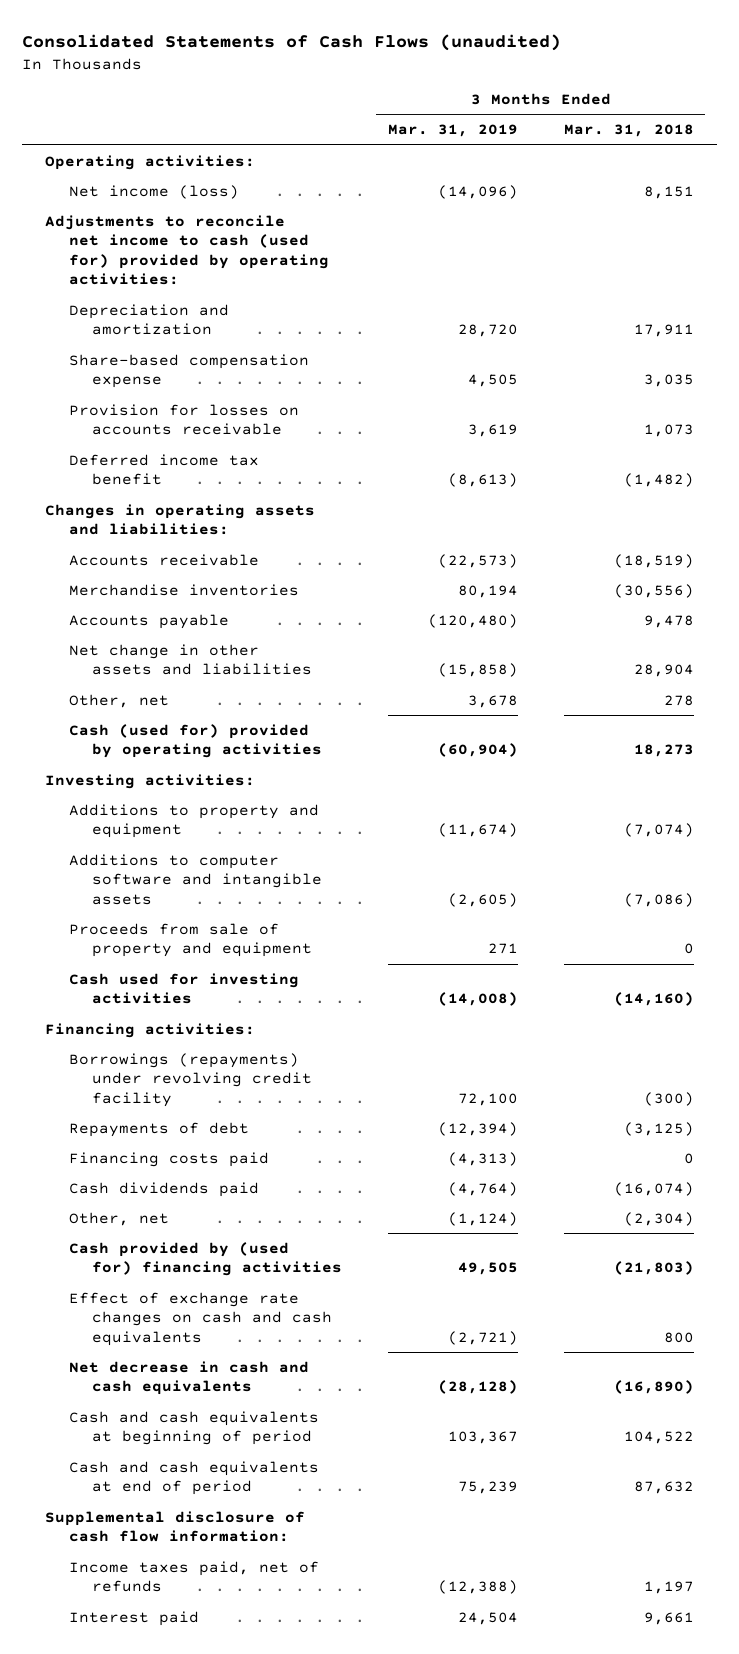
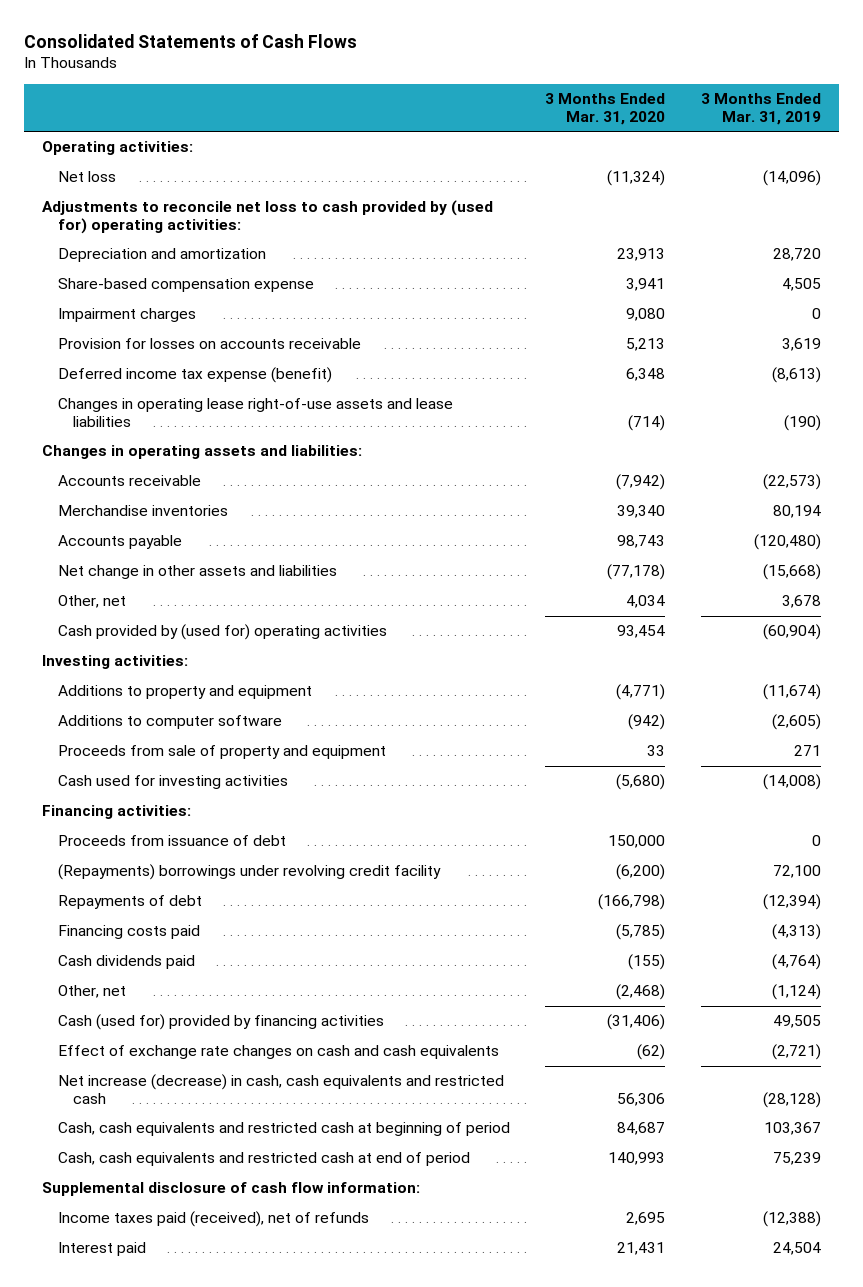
- Consolidated Statements of Cash Flows (unaudited)
+ Consolidated Statements of Cash Flows
- | 3 Months Ended Mar. 31, 2019 | 3 Months Ended Mar. 31, 2018
+ | 3 Months Ended Mar. 31, 2020 | 3 Months Ended Mar. 31, 2019
- Net income (loss) | (14,096) | 8,151
- Adjustments to reconcile net income to cash (used for) provided by operating activities:
+ Net loss | (11,324) | (14,096)
+ Adjustments to reconcile net loss to cash provided by (used for) operating activities:
+ Impairment charges | 9,080 | 0
- Deferred income tax benefit | (8,613) | (1,482)
+ Deferred income tax expense (benefit) | 6,348 | (8,613)
+ Changes in operating lease right-of-use assets and lease liabilities | (714) | (190)
- Net change in other assets and liabilities | (15,858) | 28,904
+ Net change in other assets and liabilities | (77,178) | (15,668)
- Cash (used for) provided by operating activities | (60,904) | 18,273
+ Cash provided by (used for) operating activities | 93,454 | (60,904)
- Additions to computer software and intangible assets | (2,605) | (7,086)
+ Additions to computer software | (942) | (2,605)
- Borrowings (repayments) under revolving credit facility | 72,100 | (300)
+ Proceeds from issuance of debt | 150,000 | 0
+ (Repayments) borrowings under revolving credit facility | (6,200) | 72,100
- Cash provided by (used for) financing activities | 49,505 | (21,803)
+ Cash (used for) provided by financing activities | (31,406) | 49,505
- Net decrease in cash and cash equivalents | (28,128) | (16,890)
- Cash and cash equivalents at beginning of period | 103,367 | 104,522
- Cash and cash equivalents at end of period | 75,239 | 87,632
+ Net increase (decrease) in cash, cash equivalents and restricted cash | 56,306 | (28,128)
+ Cash, cash equivalents and restricted cash at beginning of period | 84,687 | 103,367
+ Cash, cash equivalents and restricted cash at end of period | 140,993 | 75,239
- Income taxes paid, net of refunds | (12,388) | 1,197
+ Income taxes paid (received), net of refunds | 2,695 | (12,388)

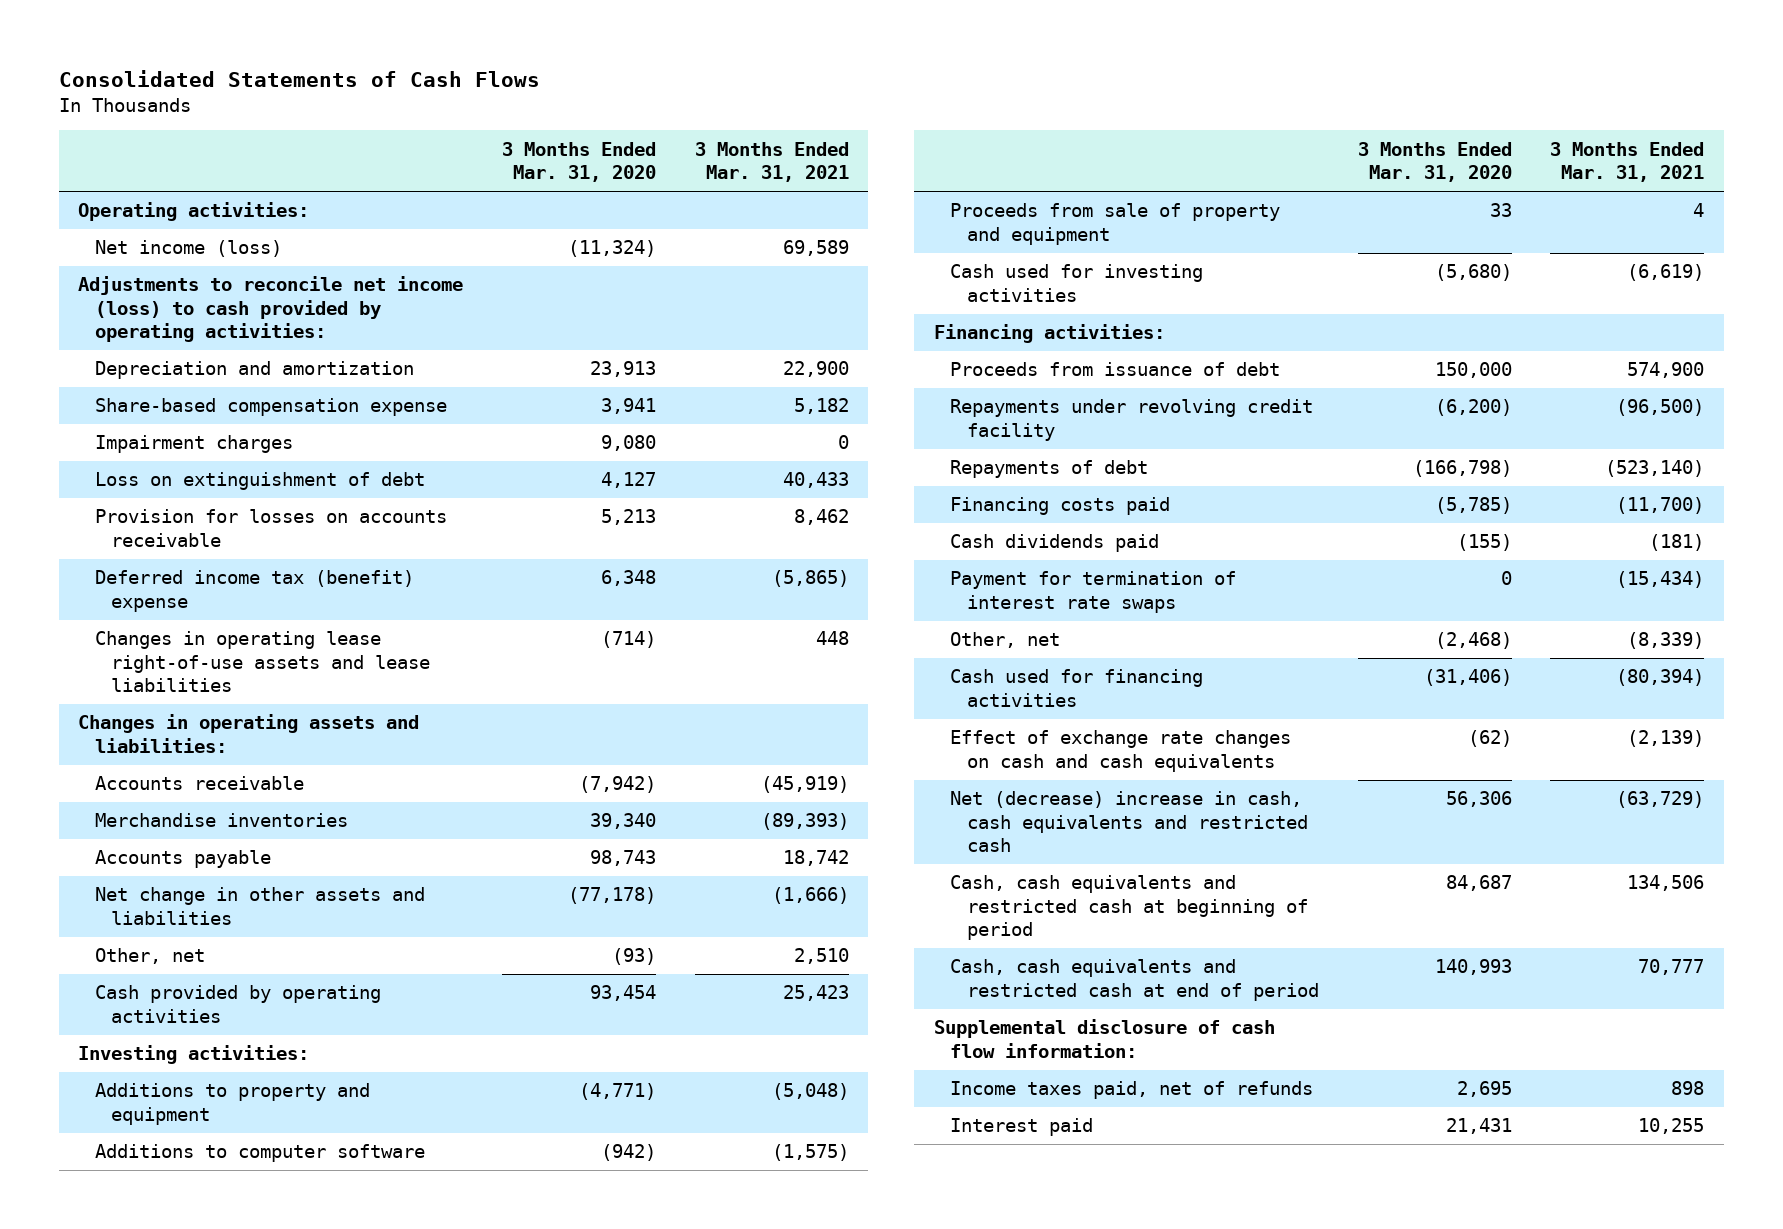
- | 3 Months Ended Mar. 31, 2020 | 3 Months Ended Mar. 31, 2019
+ | 3 Months Ended Mar. 31, 2020 | 3 Months Ended Mar. 31, 2021
- Net loss | (11,324) | (14,096)
- Adjustments to reconcile net loss to cash provided by (used for) operating activities:
+ Net income (loss) | (11,324) | 69,589
+ Adjustments to reconcile net income (loss) to cash provided by operating activities:
+ Loss on extinguishment of debt | 4,127 | 40,433
- Deferred income tax expense (benefit) | 6,348 | (8,613)
+ Deferred income tax (benefit) expense | 6,348 | (5,865)
- Other, net | 4,034 | 3,678
- Cash provided by (used for) operating activities | 93,454 | (60,904)
+ Other, net | (93) | 2,510
+ Cash provided by operating activities | 93,454 | 25,423
- (Repayments) borrowings under revolving credit facility | (6,200) | 72,100
+ Repayments under revolving credit facility | (6,200) | (96,500)
+ Payment for termination of interest rate swaps | 0 | (15,434)
- Cash (used for) provided by financing activities | (31,406) | 49,505
+ Cash used for financing activities | (31,406) | (80,394)
- Net increase (decrease) in cash, cash equivalents and restricted cash | 56,306 | (28,128)
+ Net (decrease) increase in cash, cash equivalents and restricted cash | 56,306 | (63,729)
- Income taxes paid (received), net of refunds | 2,695 | (12,388)
+ Income taxes paid, net of refunds | 2,695 | 898

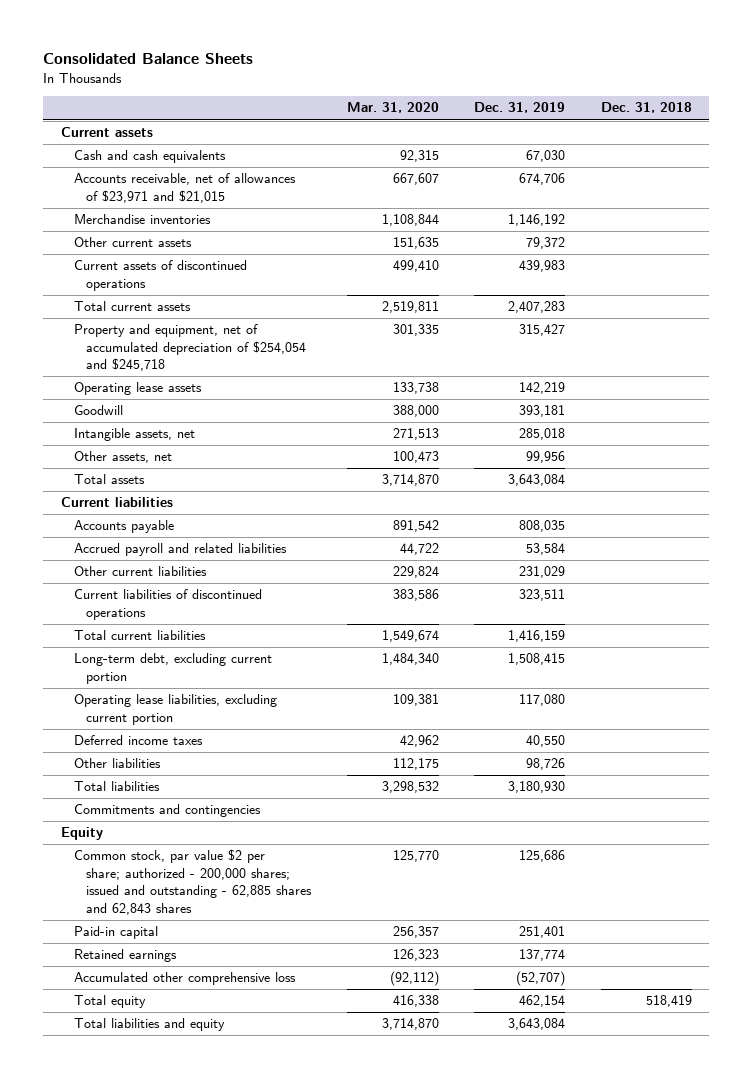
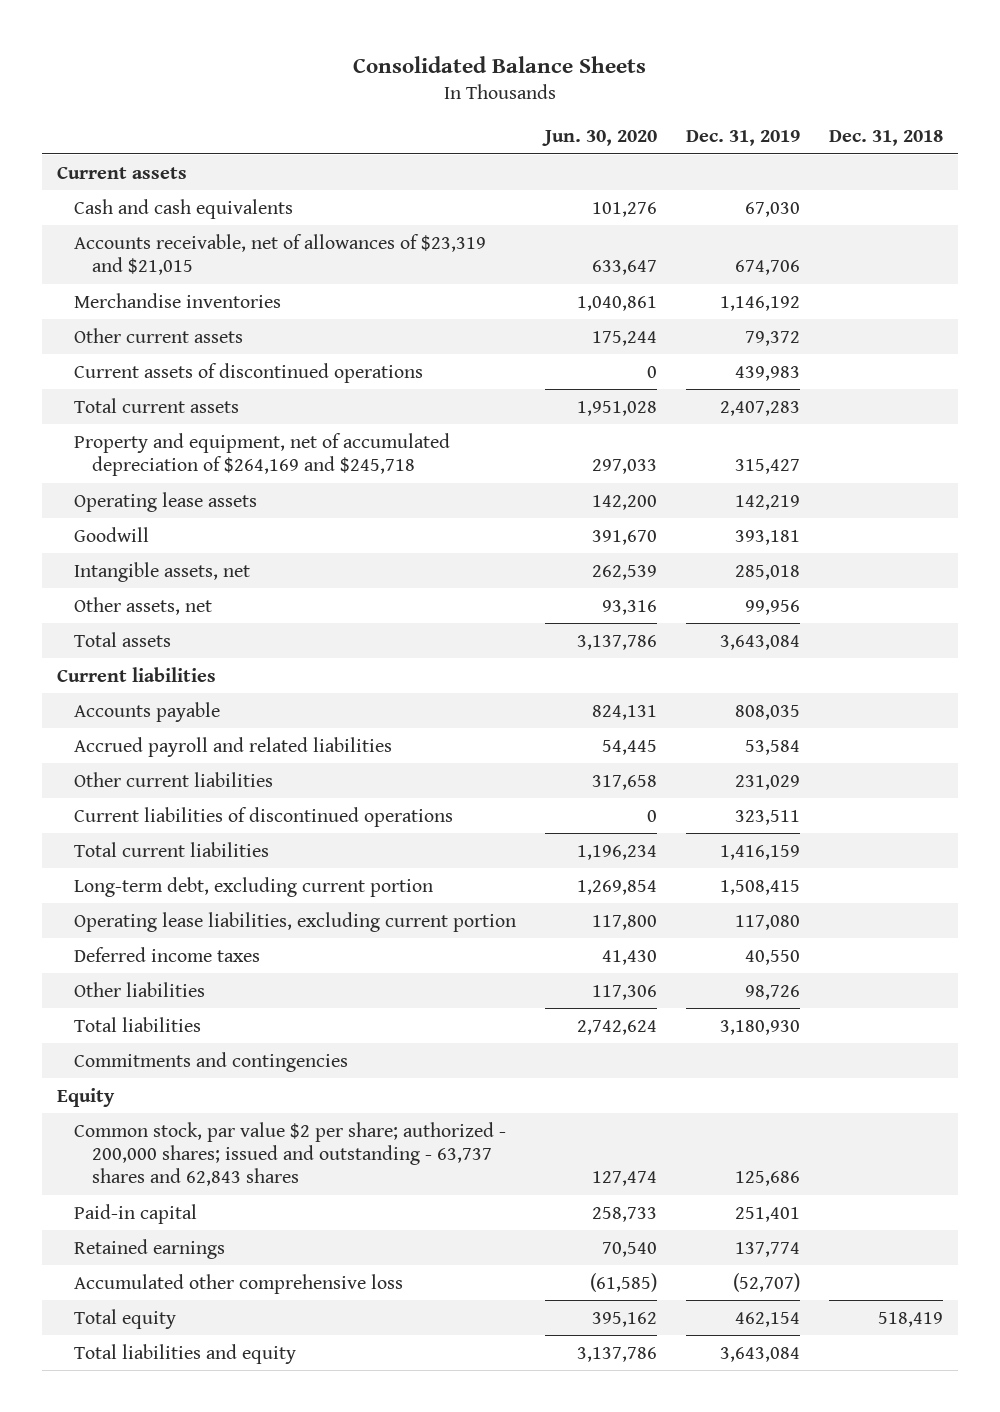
- | Mar. 31, 2020 | Dec. 31, 2019 | Dec. 31, 2018
+ | Jun. 30, 2020 | Dec. 31, 2019 | Dec. 31, 2018
- Accounts receivable, net of allowances of $23,971 and $21,015 | 667,607 | 674,706 |
+ Accounts receivable, net of allowances of $23,319 and $21,015 | 633,647 | 674,706 |
- Property and equipment, net of accumulated depreciation of $254,054 and $245,718 | 301,335 | 315,427 |
+ Property and equipment, net of accumulated depreciation of $264,169 and $245,718 | 297,033 | 315,427 |
- Common stock, par value $2 per share; authorized - 200,000 shares; issued and outstanding - 62,885 shares and 62,843 shares | 125,770 | 125,686 |
+ Common stock, par value $2 per share; authorized - 200,000 shares; issued and outstanding - 63,737 shares and 62,843 shares | 127,474 | 125,686 |

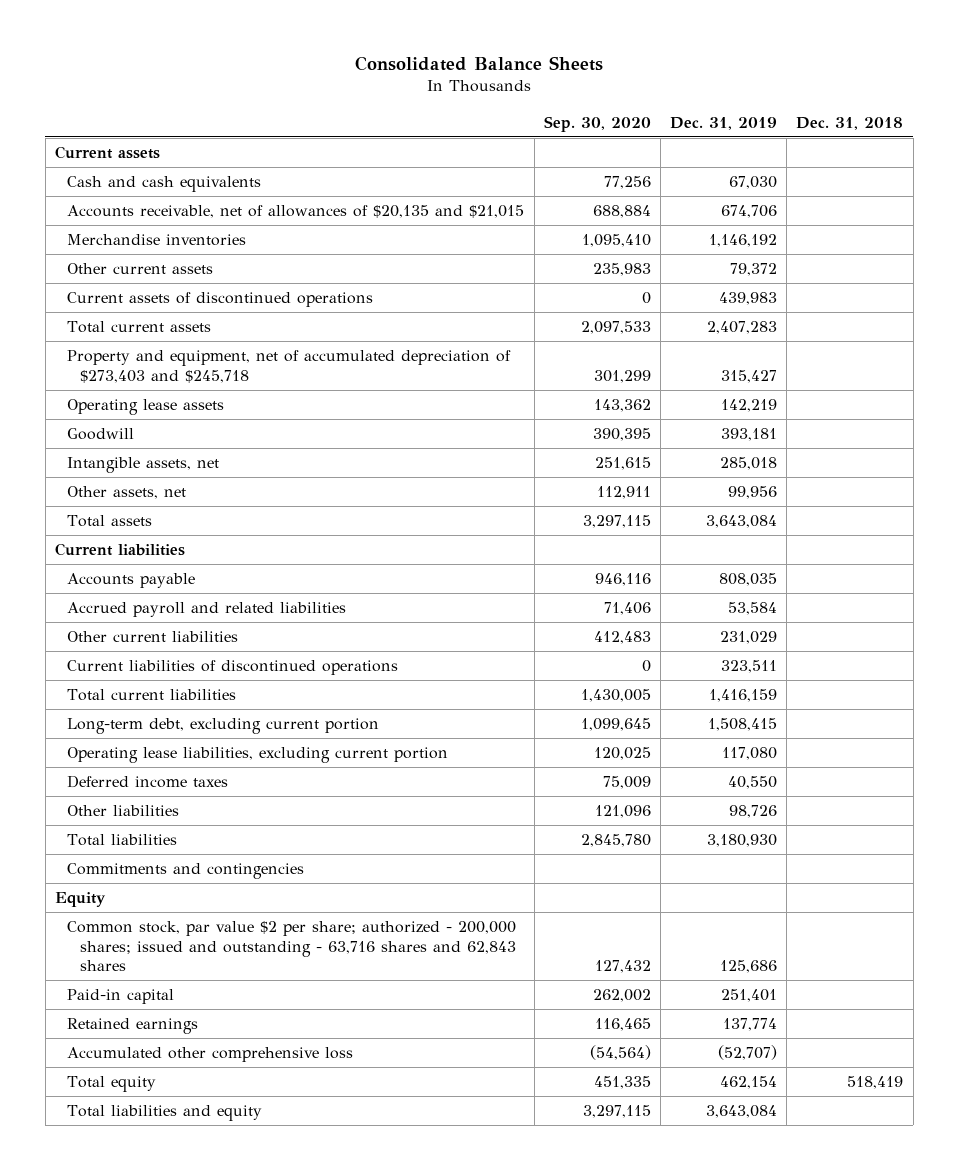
- | Jun. 30, 2020 | Dec. 31, 2019 | Dec. 31, 2018
+ | Sep. 30, 2020 | Dec. 31, 2019 | Dec. 31, 2018
- Accounts receivable, net of allowances of $23,319 and $21,015 | 633,647 | 674,706 |
+ Accounts receivable, net of allowances of $20,135 and $21,015 | 688,884 | 674,706 |
- Property and equipment, net of accumulated depreciation of $264,169 and $245,718 | 297,033 | 315,427 |
+ Property and equipment, net of accumulated depreciation of $273,403 and $245,718 | 301,299 | 315,427 |
- Common stock, par value $2 per share; authorized - 200,000 shares; issued and outstanding - 63,737 shares and 62,843 shares | 127,474 | 125,686 |
+ Common stock, par value $2 per share; authorized - 200,000 shares; issued and outstanding - 63,716 shares and 62,843 shares | 127,432 | 125,686 |

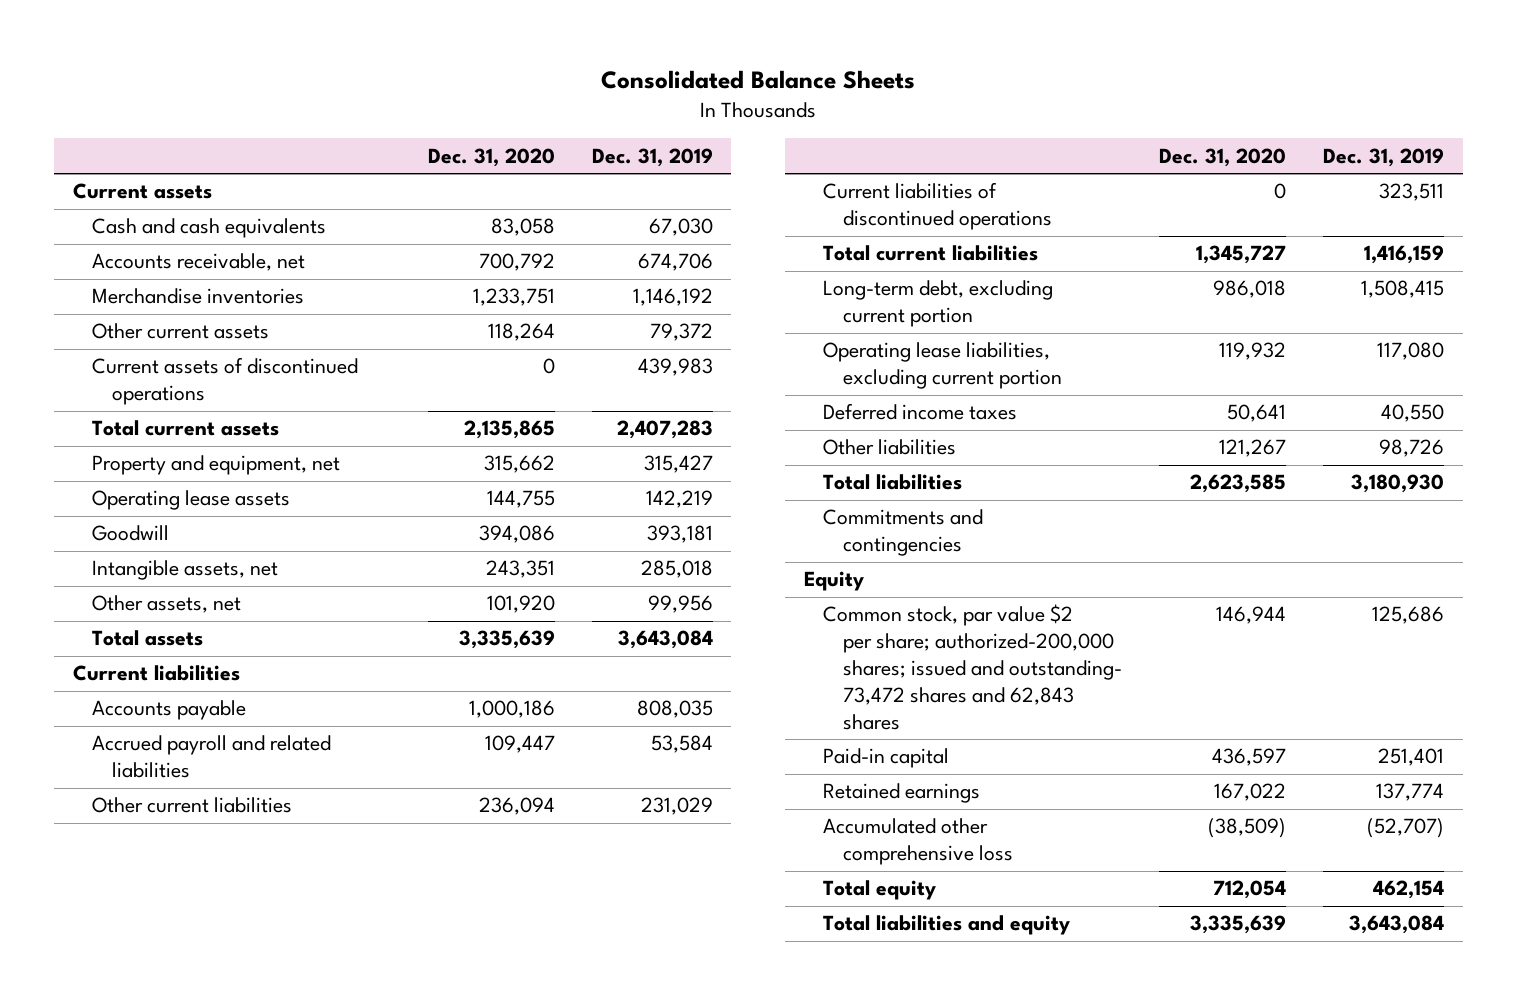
- | Sep. 30, 2020 | Dec. 31, 2019 | Dec. 31, 2018
+ | Dec. 31, 2020 | Dec. 31, 2019
- Accounts receivable, net of allowances of $20,135 and $21,015 | 688,884 | 674,706 |
+ Accounts receivable, net | 700,792 | 674,706
- Property and equipment, net of accumulated depreciation of $273,403 and $245,718 | 301,299 | 315,427 |
+ Property and equipment, net | 315,662 | 315,427
- Common stock, par value $2 per share; authorized - 200,000 shares; issued and outstanding - 63,716 shares and 62,843 shares | 127,432 | 125,686 |
+ Common stock, par value $2 per share; authorized-200,000 shares; issued and outstanding- 73,472 shares and 62,843 shares | 146,944 | 125,686

